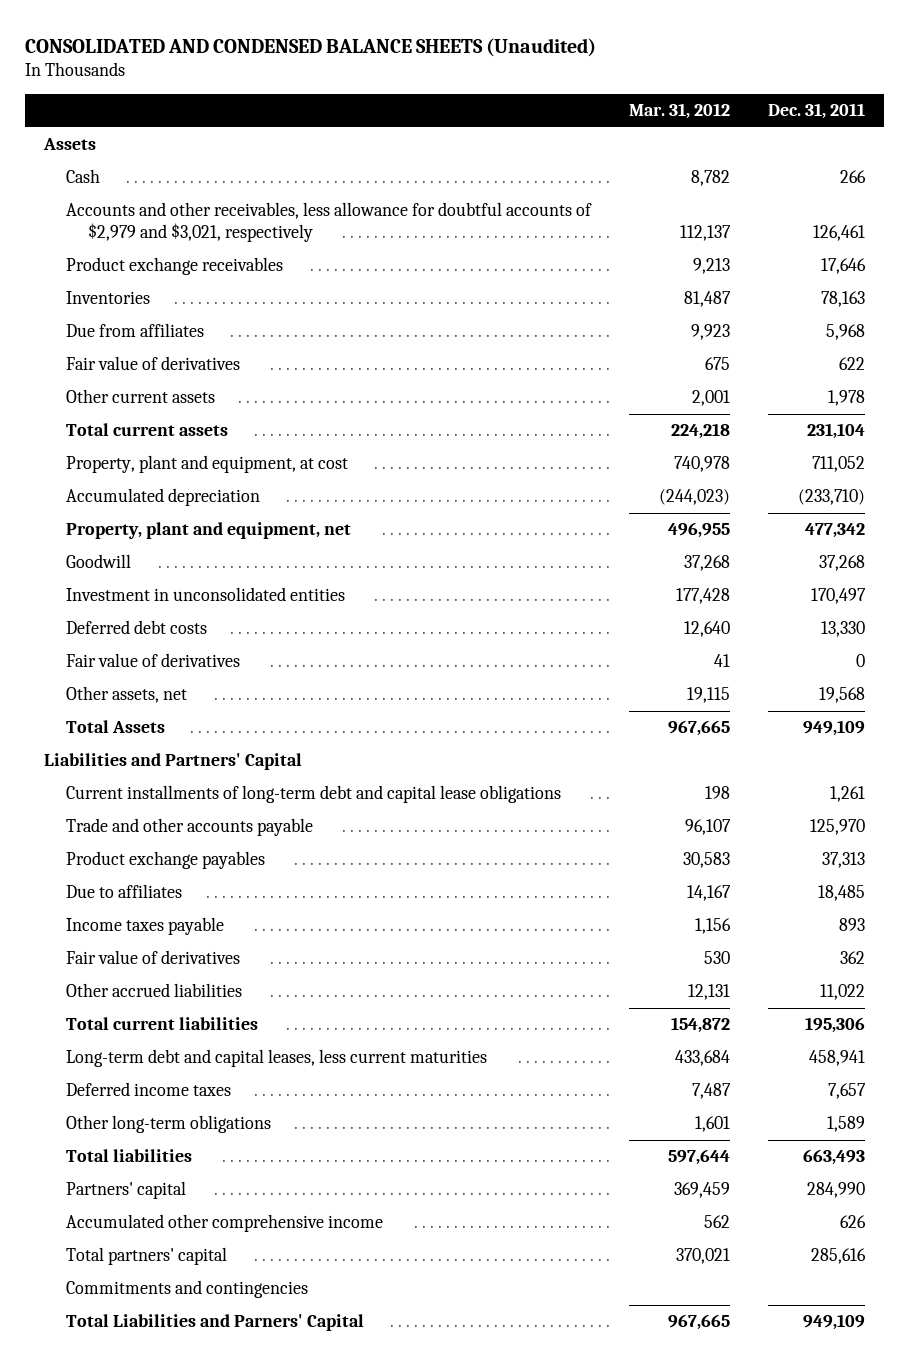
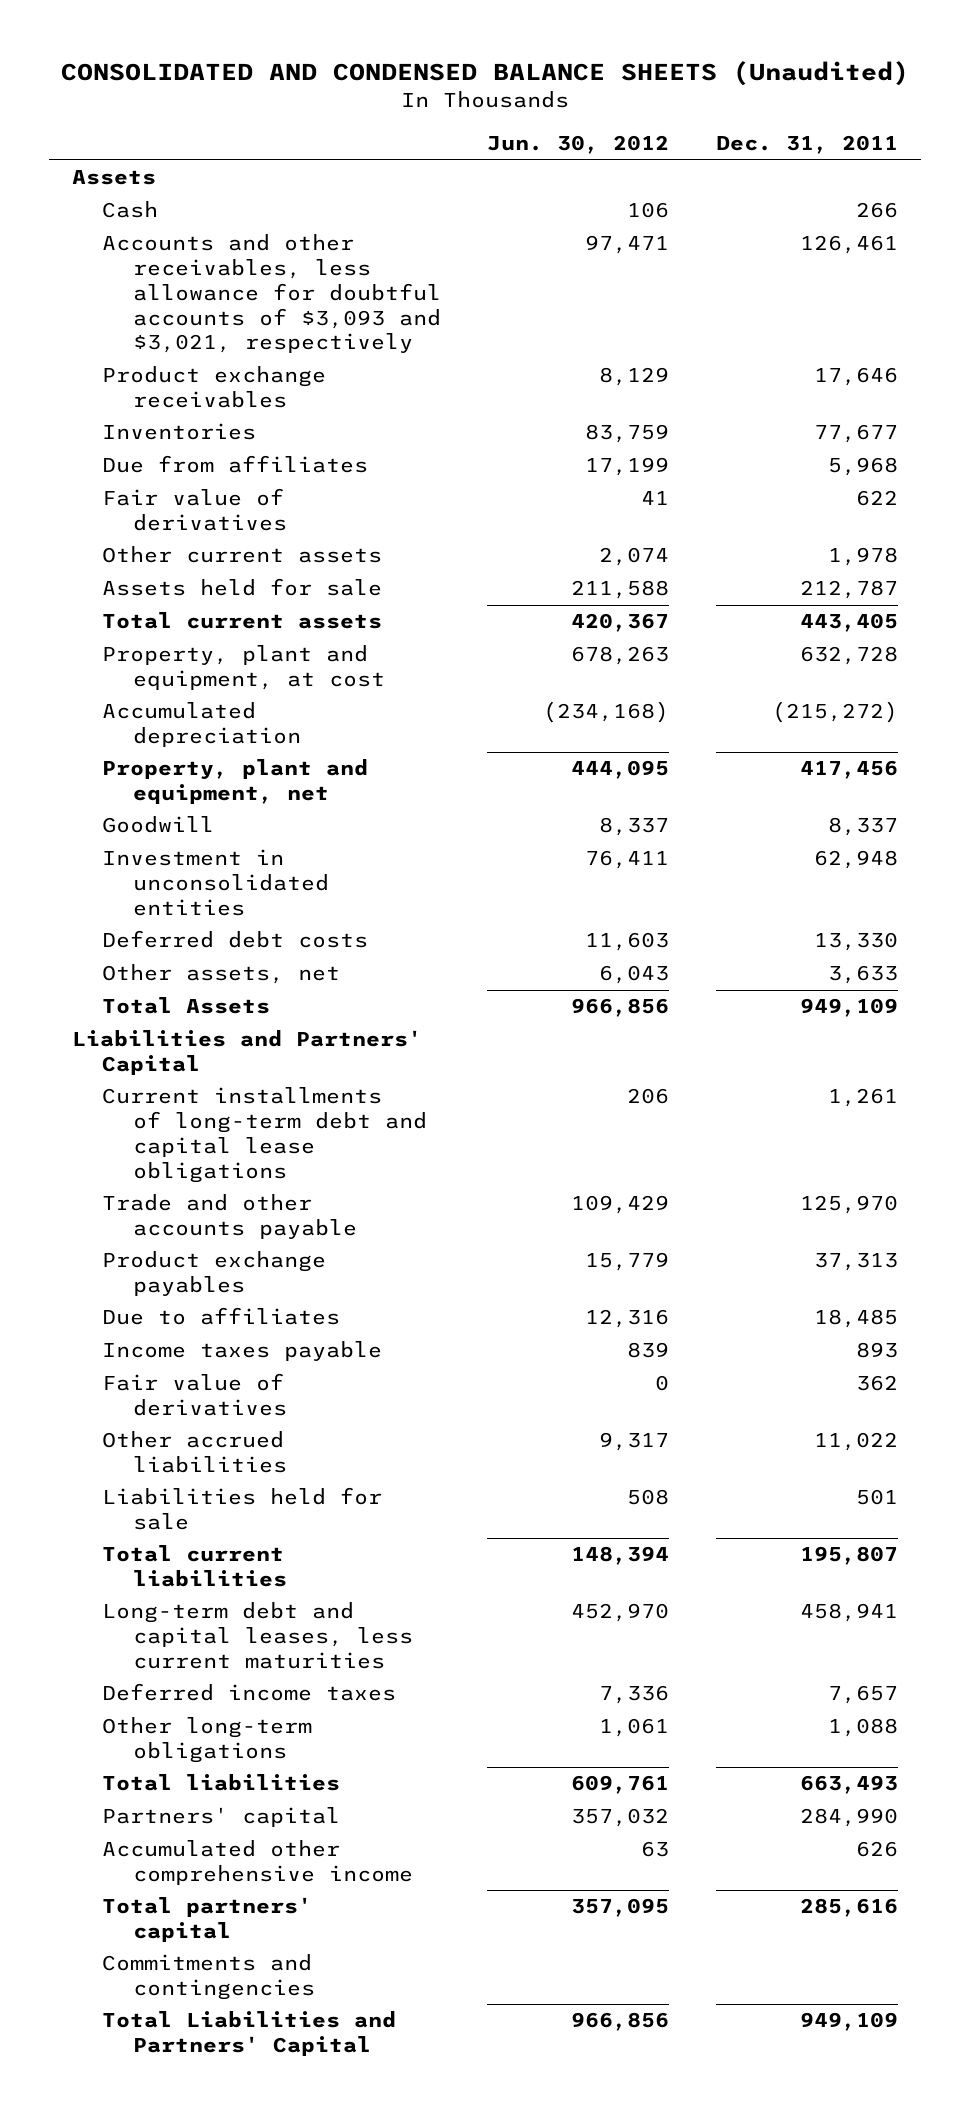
- | Mar. 31, 2012 | Dec. 31, 2011
+ | Jun. 30, 2012 | Dec. 31, 2011
- Accounts and other receivables, less allowance for doubtful accounts of $2,979 and $3,021, respectively | 112,137 | 126,461
+ Accounts and other receivables, less allowance for doubtful accounts of $3,093 and $3,021, respectively | 97,471 | 126,461
- Inventories | 81,487 | 78,163
+ Inventories | 83,759 | 77,677
- Total current assets | 224,218 | 231,104
- Property, plant and equipment, at cost | 740,978 | 711,052
- Accumulated depreciation | (244,023) | (233,710)
- Property, plant and equipment, net | 496,955 | 477,342
- Goodwill | 37,268 | 37,268
- Investment in unconsolidated entities | 177,428 | 170,497
+ Assets held for sale | 211,588 | 212,787
+ Total current assets | 420,367 | 443,405
+ Property, plant and equipment, at cost | 678,263 | 632,728
+ Accumulated depreciation | (234,168) | (215,272)
+ Property, plant and equipment, net | 444,095 | 417,456
+ Goodwill | 8,337 | 8,337
+ Investment in unconsolidated entities | 76,411 | 62,948
- Fair value of derivatives | 41 | 0
- Other assets, net | 19,115 | 19,568
+ Other assets, net | 6,043 | 3,633
- Total current liabilities | 154,872 | 195,306
+ Liabilities held for sale | 508 | 501
+ Total current liabilities | 148,394 | 195,807
- Other long-term obligations | 1,601 | 1,589
+ Other long-term obligations | 1,061 | 1,088
- Total Liabilities and Parners' Capital | 967,665 | 949,109
+ Total Liabilities and Partners' Capital | 966,856 | 949,109

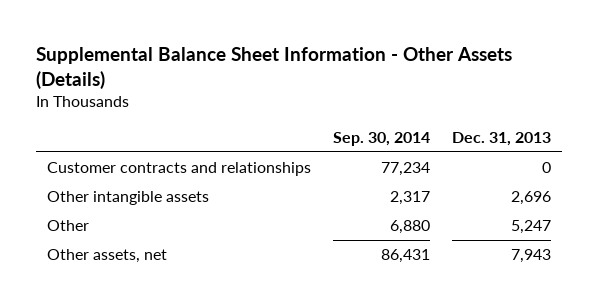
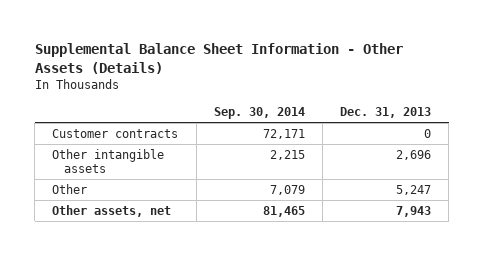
- Customer contracts and relationships | 77,234 | 0
- Other intangible assets | 2,317 | 2,696
- Other | 6,880 | 5,247
- Other assets, net | 86,431 | 7,943
+ Customer contracts | 72,171 | 0
+ Other intangible assets | 2,215 | 2,696
+ Other | 7,079 | 5,247
+ Other assets, net | 81,465 | 7,943

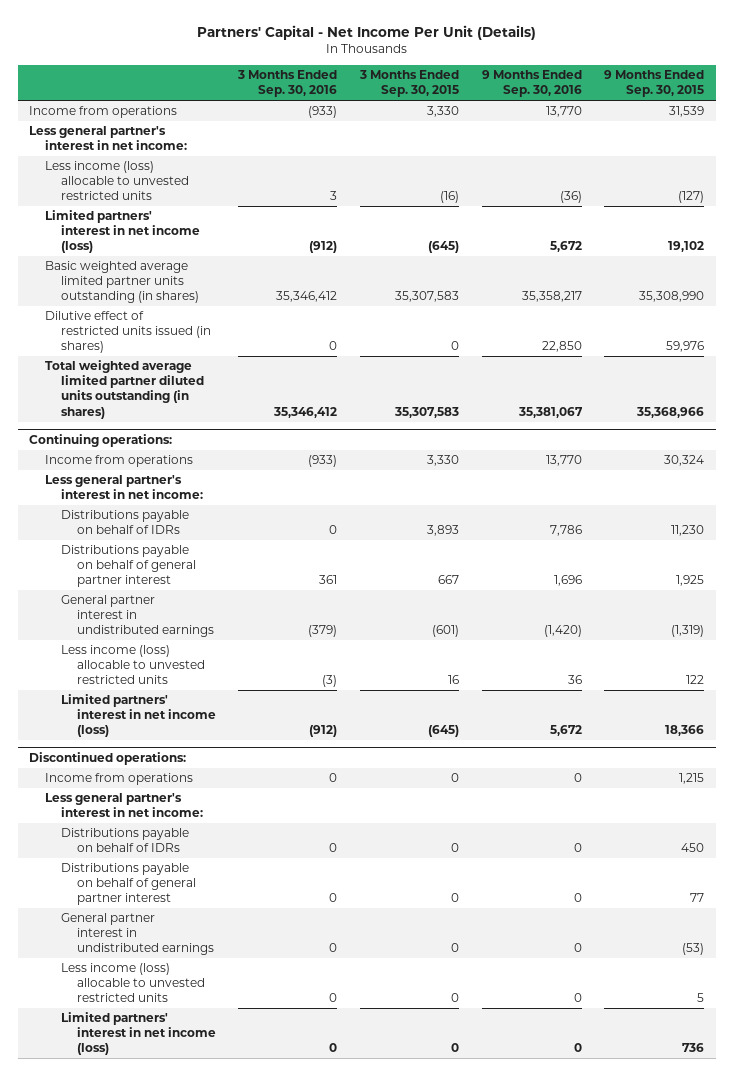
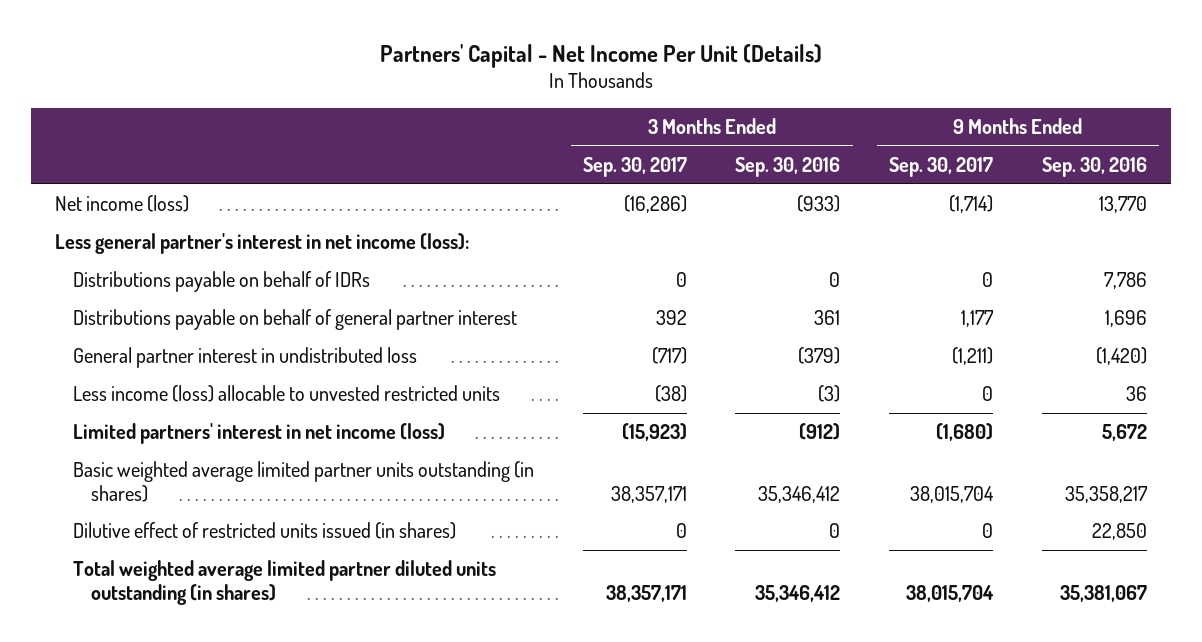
- | 3 Months Ended Sep. 30, 2016 | 3 Months Ended Sep. 30, 2015 | 9 Months Ended Sep. 30, 2016 | 9 Months Ended Sep. 30, 2015
+ | 3 Months Ended Sep. 30, 2017 | 3 Months Ended Sep. 30, 2016 | 9 Months Ended Sep. 30, 2017 | 9 Months Ended Sep. 30, 2016
- Income from operations | (933) | 3,330 | 13,770 | 31,539
- Less general partner's interest in net income:
- Less income (loss) allocable to unvested restricted units | 3 | (16) | (36) | (127)
- Limited partners' interest in net income (loss) | (912) | (645) | 5,672 | 19,102
- Continuing operations:
- Income from operations | (933) | 3,330 | 13,770 | 30,324
- Less general partner's interest in net income:
+ Net income (loss) | (16,286) | (933) | (1,714) | 13,770
+ Less general partner's interest in net income (loss):
- General partner interest in undistributed earnings | (379) | (601) | (1,420) | (1,319)
+ General partner interest in undistributed loss | (717) | (379) | (1,211) | (1,420)
- Discontinued operations:
- Income from operations | 0 | 0 | 0 | 1,215
- Less general partner's interest in net income:
- Distributions payable on behalf of IDRs | 0 | 0 | 0 | 450
- Distributions payable on behalf of general partner interest | 0 | 0 | 0 | 77
- General partner interest in undistributed earnings | 0 | 0 | 0 | (53)
- Less income (loss) allocable to unvested restricted units | 0 | 0 | 0 | 5
- Limited partners' interest in net income (loss) | 0 | 0 | 0 | 736
moved down: Basic weighted average limited partner units outstanding (in shares) | 38,357,171 | 35,346,412 | 38,015,704 | 35,358,217
moved down: Dilutive effect of restricted units issued (in shares) | 0 | 0 | 0 | 22,850
moved down: Total weighted average limited partner diluted units outstanding (in shares) | 38,357,171 | 35,346,412 | 38,015,704 | 35,381,067

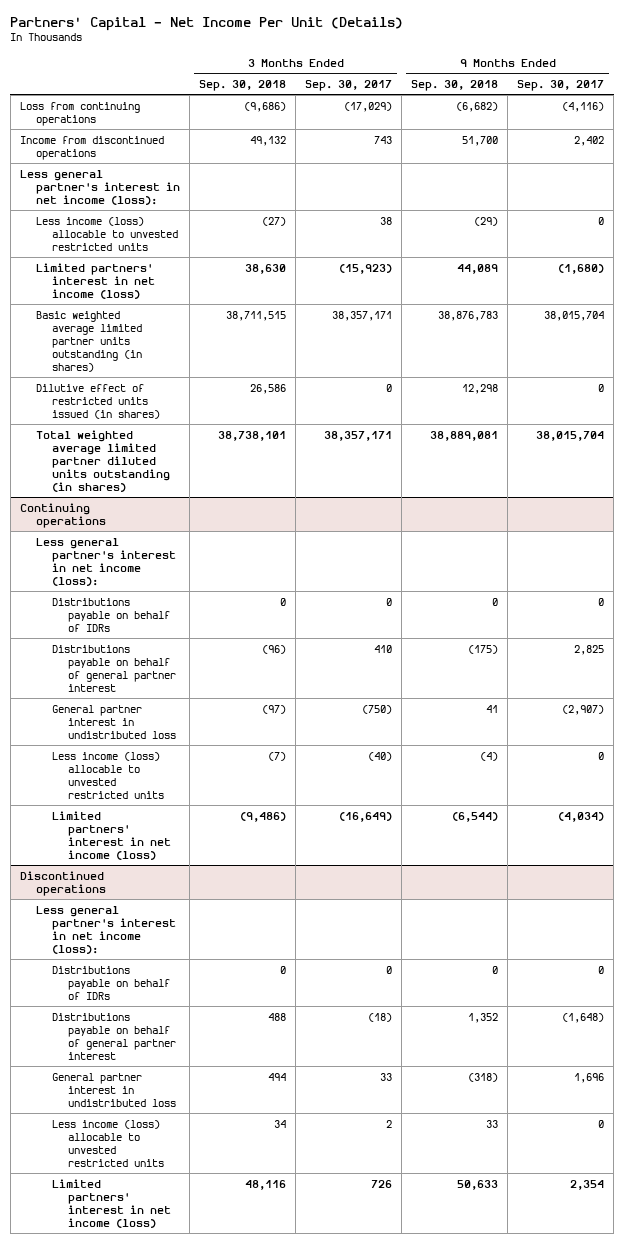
- | 3 Months Ended Sep. 30, 2017 | 3 Months Ended Sep. 30, 2016 | 9 Months Ended Sep. 30, 2017 | 9 Months Ended Sep. 30, 2016
+ | 3 Months Ended Sep. 30, 2018 | 3 Months Ended Sep. 30, 2017 | 9 Months Ended Sep. 30, 2018 | 9 Months Ended Sep. 30, 2017
- Net income (loss) | (16,286) | (933) | (1,714) | 13,770
+ Loss from continuing operations | (9,686) | (17,029) | (6,682) | (4,116)
+ Income from discontinued operations | 49,132 | 743 | 51,700 | 2,402
- Distributions payable on behalf of IDRs | 0 | 0 | 0 | 7,786
- Distributions payable on behalf of general partner interest | 392 | 361 | 1,177 | 1,696
- General partner interest in undistributed loss | (717) | (379) | (1,211) | (1,420)
- Less income (loss) allocable to unvested restricted units | (38) | (3) | 0 | 36
+ Less income (loss) allocable to unvested restricted units | (27) | 38 | (29) | 0
+ Continuing operations
+ Less general partner's interest in net income (loss):
+ Distributions payable on behalf of IDRs | 0 | 0 | 0 | 0
+ Distributions payable on behalf of general partner interest | (96) | 410 | (175) | 2,825
+ General partner interest in undistributed loss | (97) | (750) | 41 | (2,907)
+ Less income (loss) allocable to unvested restricted units | (7) | (40) | (4) | 0
+ Limited partners' interest in net income (loss) | (9,486) | (16,649) | (6,544) | (4,034)
+ Discontinued operations
+ Less general partner's interest in net income (loss):
+ Distributions payable on behalf of IDRs | 0 | 0 | 0 | 0
+ Distributions payable on behalf of general partner interest | 488 | (18) | 1,352 | (1,648)
+ General partner interest in undistributed loss | 494 | 33 | (318) | 1,696
+ Less income (loss) allocable to unvested restricted units | 34 | 2 | 33 | 0
+ Limited partners' interest in net income (loss) | 48,116 | 726 | 50,633 | 2,354

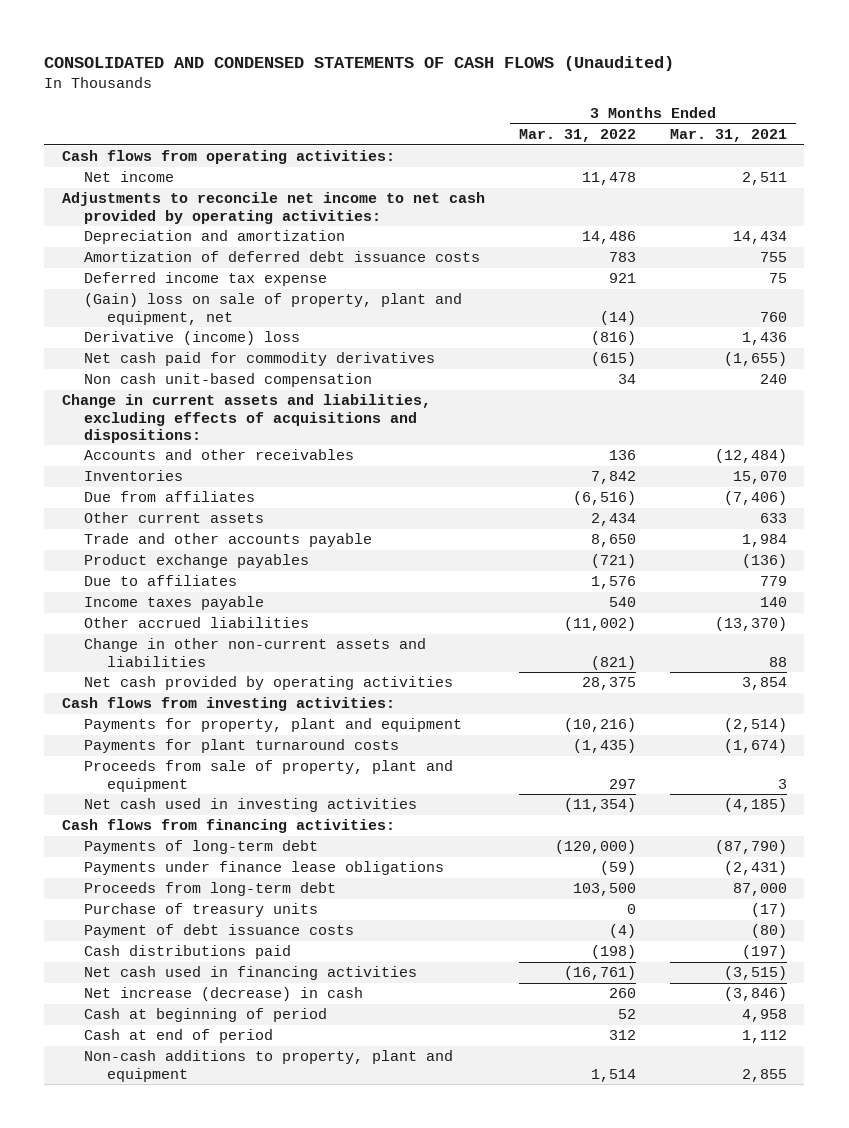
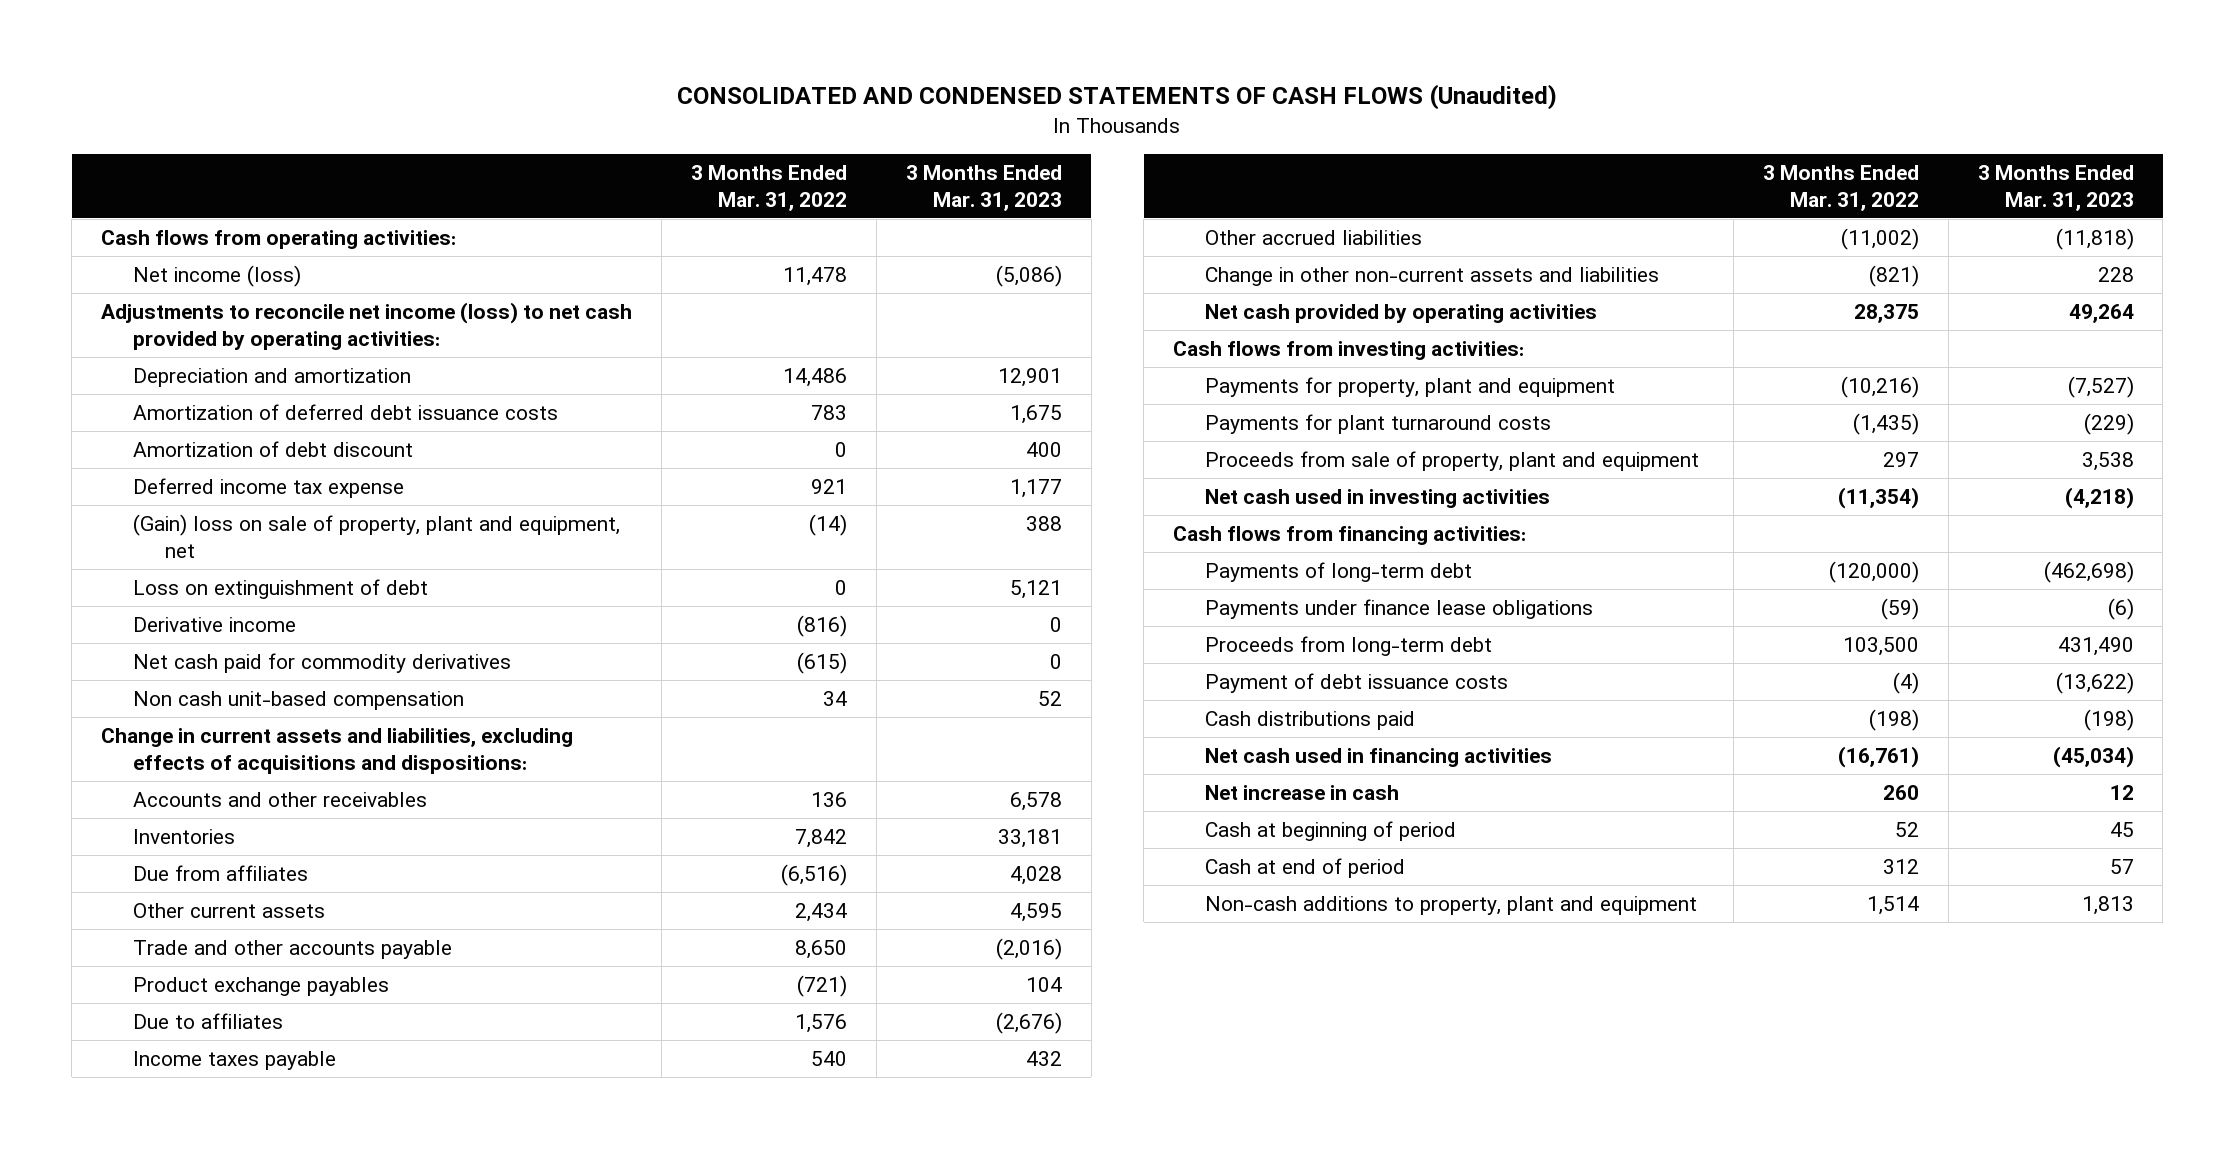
- | 3 Months Ended Mar. 31, 2022 | 3 Months Ended Mar. 31, 2021
+ | 3 Months Ended Mar. 31, 2022 | 3 Months Ended Mar. 31, 2023
- Net income | 11,478 | 2,511
- Adjustments to reconcile net income to net cash provided by operating activities:
+ Net income (loss) | 11,478 | (5,086)
+ Adjustments to reconcile net income (loss) to net cash provided by operating activities:
+ Amortization of debt discount | 0 | 400
- Derivative (income) loss | (816) | 1,436
+ Loss on extinguishment of debt | 0 | 5,121
+ Derivative income | (816) | 0
- Purchase of treasury units | 0 | (17)
- Net increase (decrease) in cash | 260 | (3,846)
+ Net increase in cash | 260 | 12

